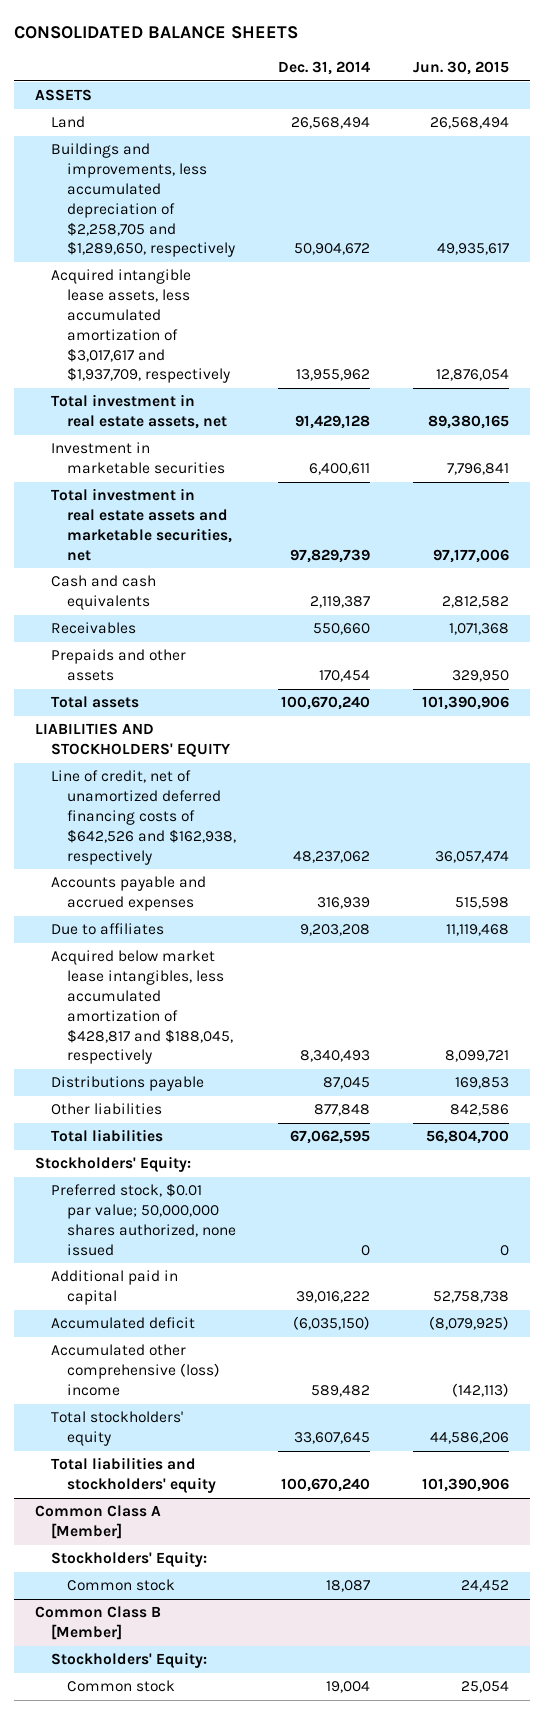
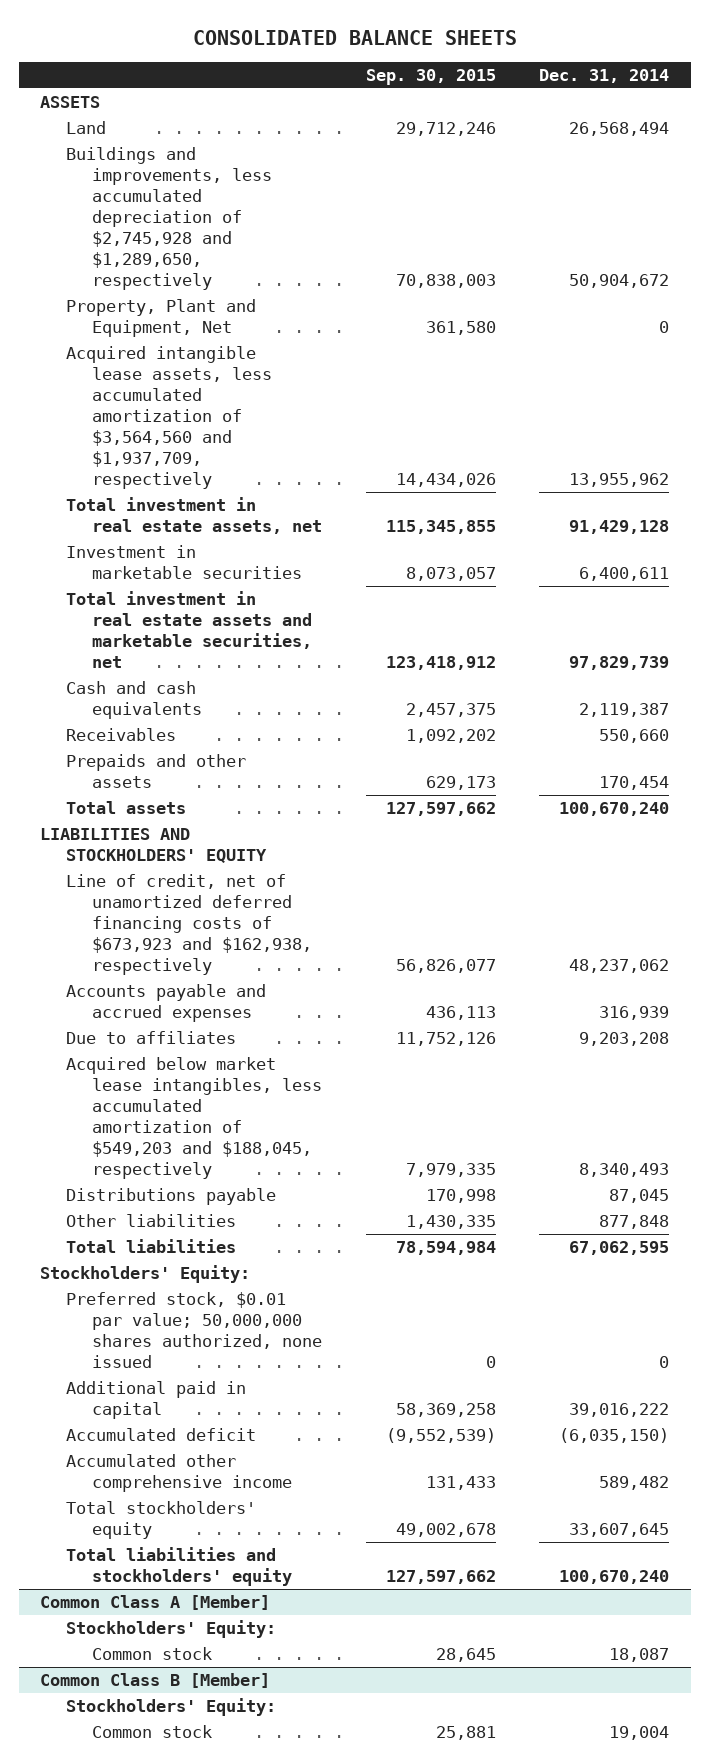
- | Dec. 31, 2014 | Jun. 30, 2015
+ | Sep. 30, 2015 | Dec. 31, 2014
- Buildings and improvements, less accumulated depreciation of $2,258,705 and $1,289,650, respectively | 50,904,672 | 49,935,617
- Acquired intangible lease assets, less accumulated amortization of $3,017,617 and $1,937,709, respectively | 13,955,962 | 12,876,054
+ Buildings and improvements, less accumulated depreciation of $2,745,928 and $1,289,650, respectively | 70,838,003 | 50,904,672
+ Property, Plant and Equipment, Net | 361,580 | 0
+ Acquired intangible lease assets, less accumulated amortization of $3,564,560 and $1,937,709, respectively | 14,434,026 | 13,955,962
- Line of credit, net of unamortized deferred financing costs of $642,526 and $162,938, respectively | 48,237,062 | 36,057,474
+ Line of credit, net of unamortized deferred financing costs of $673,923 and $162,938, respectively | 56,826,077 | 48,237,062
- Acquired below market lease intangibles, less accumulated amortization of $428,817 and $188,045, respectively | 8,340,493 | 8,099,721
+ Acquired below market lease intangibles, less accumulated amortization of $549,203 and $188,045, respectively | 7,979,335 | 8,340,493
- Accumulated other comprehensive (loss) income | 589,482 | (142,113)
+ Accumulated other comprehensive income | 131,433 | 589,482

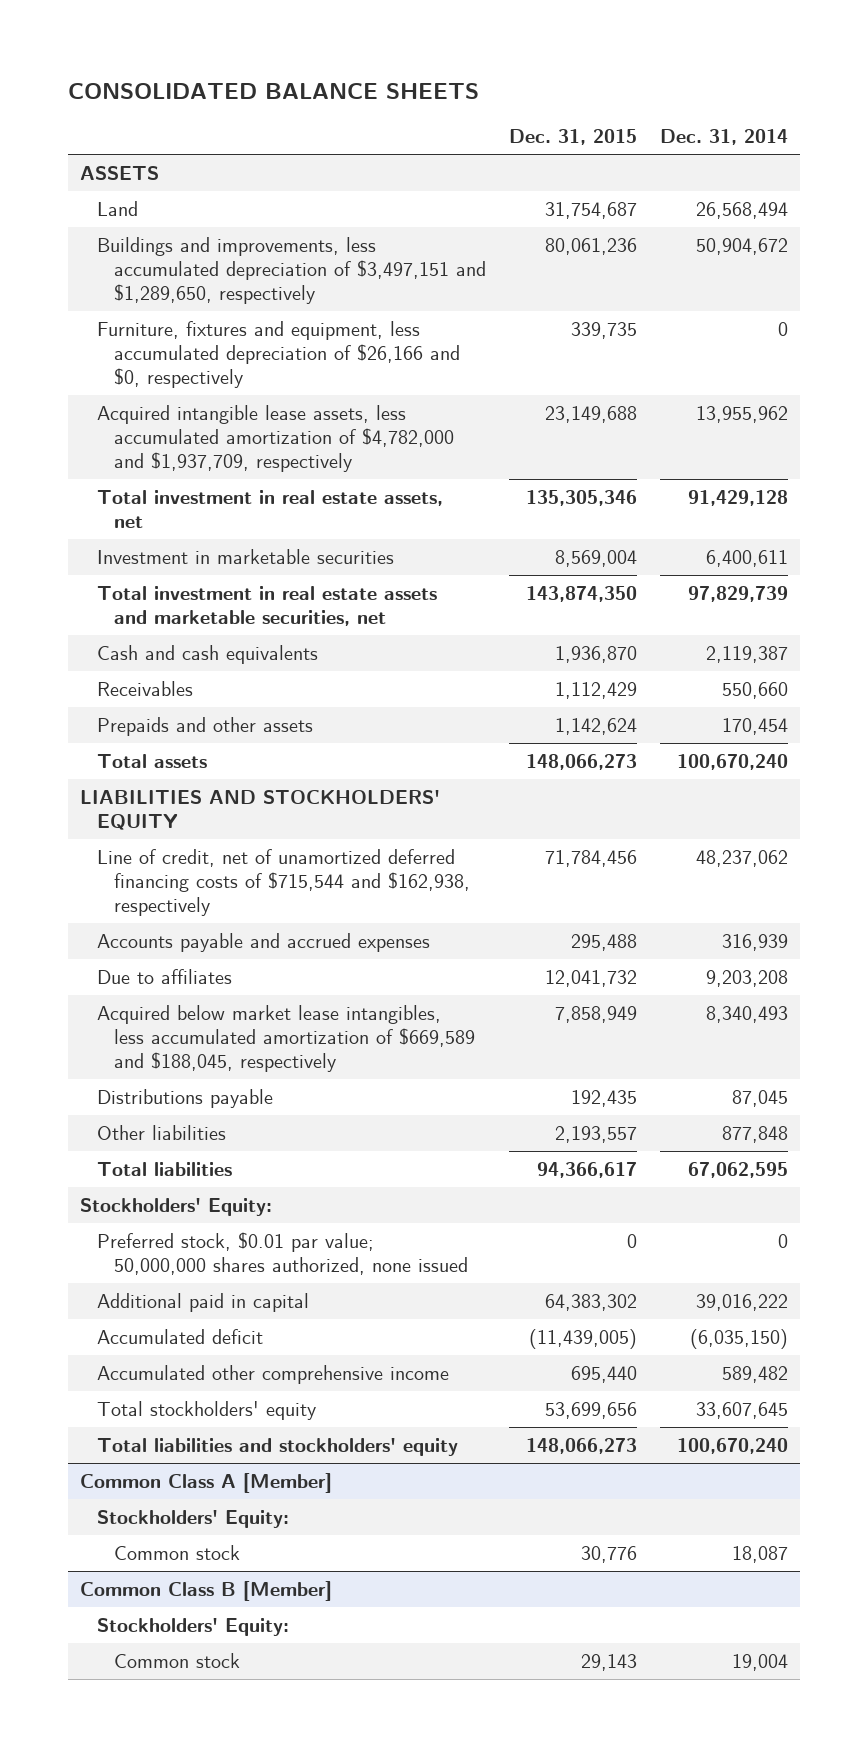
- | Sep. 30, 2015 | Dec. 31, 2014
+ | Dec. 31, 2015 | Dec. 31, 2014
- Buildings and improvements, less accumulated depreciation of $2,745,928 and $1,289,650, respectively | 70,838,003 | 50,904,672
- Property, Plant and Equipment, Net | 361,580 | 0
- Acquired intangible lease assets, less accumulated amortization of $3,564,560 and $1,937,709, respectively | 14,434,026 | 13,955,962
+ Buildings and improvements, less accumulated depreciation of $3,497,151 and $1,289,650, respectively | 80,061,236 | 50,904,672
+ Furniture, fixtures and equipment, less accumulated depreciation of $26,166 and $0, respectively | 339,735 | 0
+ Acquired intangible lease assets, less accumulated amortization of $4,782,000 and $1,937,709, respectively | 23,149,688 | 13,955,962
- Line of credit, net of unamortized deferred financing costs of $673,923 and $162,938, respectively | 56,826,077 | 48,237,062
+ Line of credit, net of unamortized deferred financing costs of $715,544 and $162,938, respectively | 71,784,456 | 48,237,062
- Acquired below market lease intangibles, less accumulated amortization of $549,203 and $188,045, respectively | 7,979,335 | 8,340,493
+ Acquired below market lease intangibles, less accumulated amortization of $669,589 and $188,045, respectively | 7,858,949 | 8,340,493

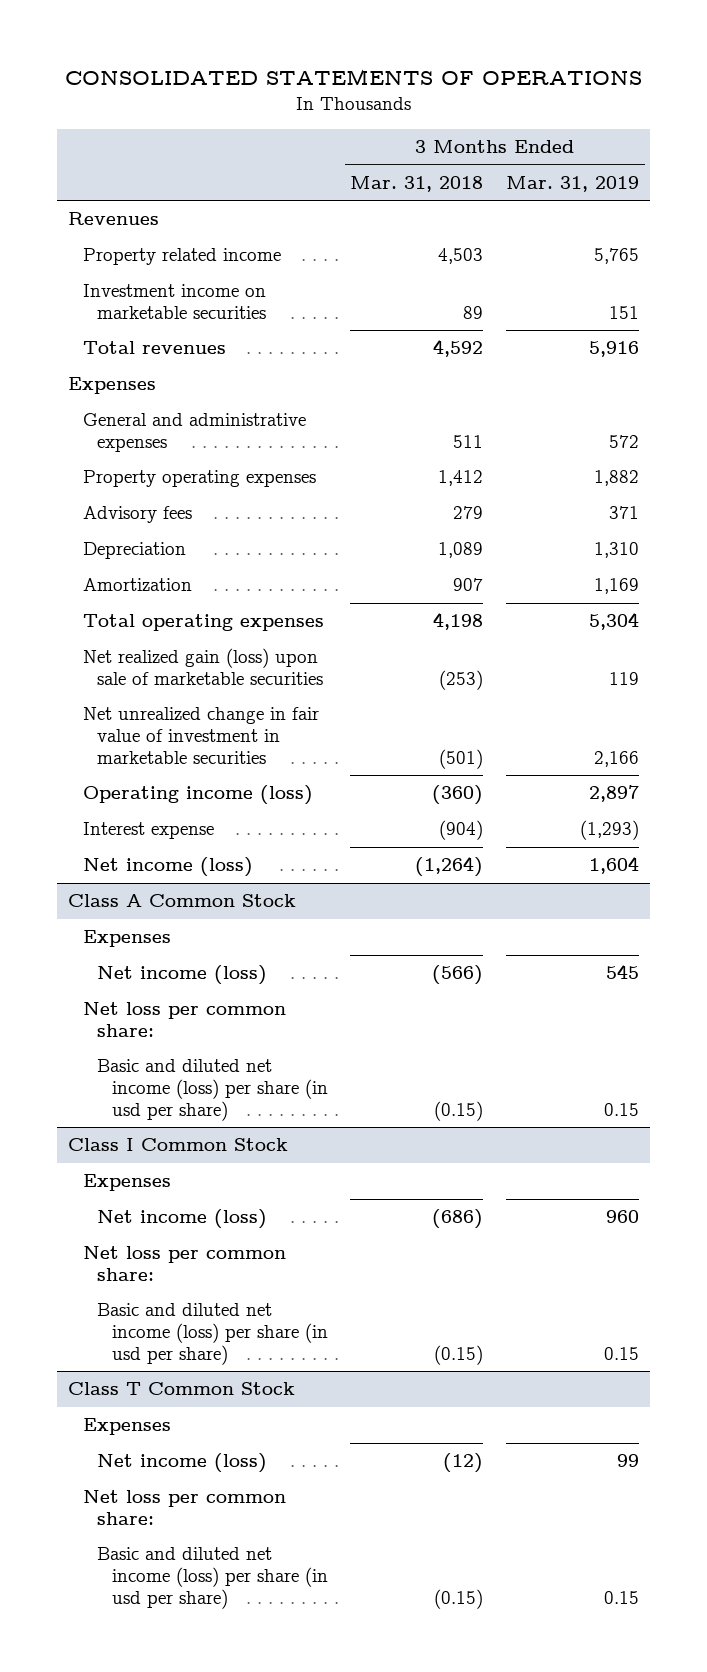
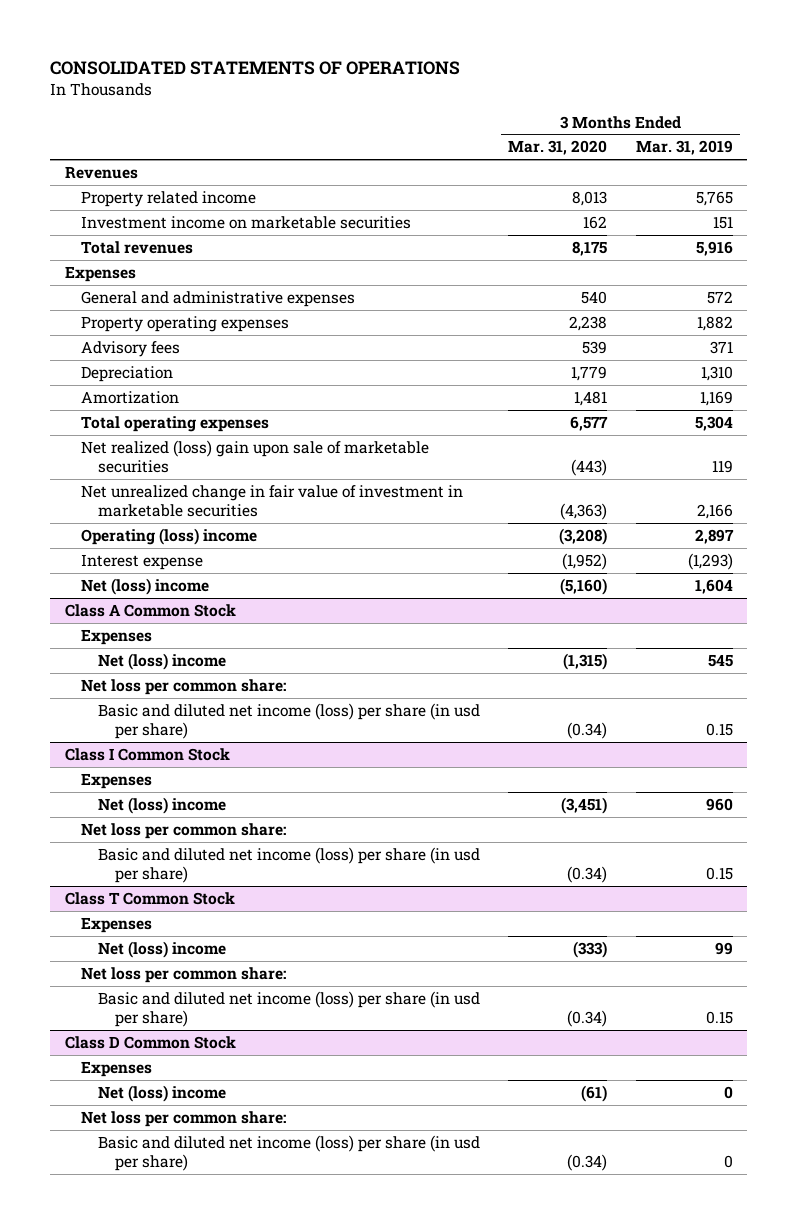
- | 3 Months Ended Mar. 31, 2018 | 3 Months Ended Mar. 31, 2019
+ | 3 Months Ended Mar. 31, 2020 | 3 Months Ended Mar. 31, 2019
- Net realized gain (loss) upon sale of marketable securities | (253) | 119
+ Net realized (loss) gain upon sale of marketable securities | (443) | 119
- Operating income (loss) | (360) | 2,897
+ Operating (loss) income | (3,208) | 2,897
- Net income (loss) | (1,264) | 1,604
+ Net (loss) income | (5,160) | 1,604
@ Class A Common Stock
- Net income (loss) | (566) | 545
+ Net (loss) income | (1,315) | 545
@ Class I Common Stock
- Net income (loss) | (686) | 960
+ Net (loss) income | (3,451) | 960
@ Class T Common Stock
- Net income (loss) | (12) | 99
+ Net (loss) income | (333) | 99
+ Class D Common Stock
+ Expenses
+ Net (loss) income | (61) | 0
+ Net loss per common share:
+ Basic and diluted net income (loss) per share (in usd per share) | (0.34) | 0

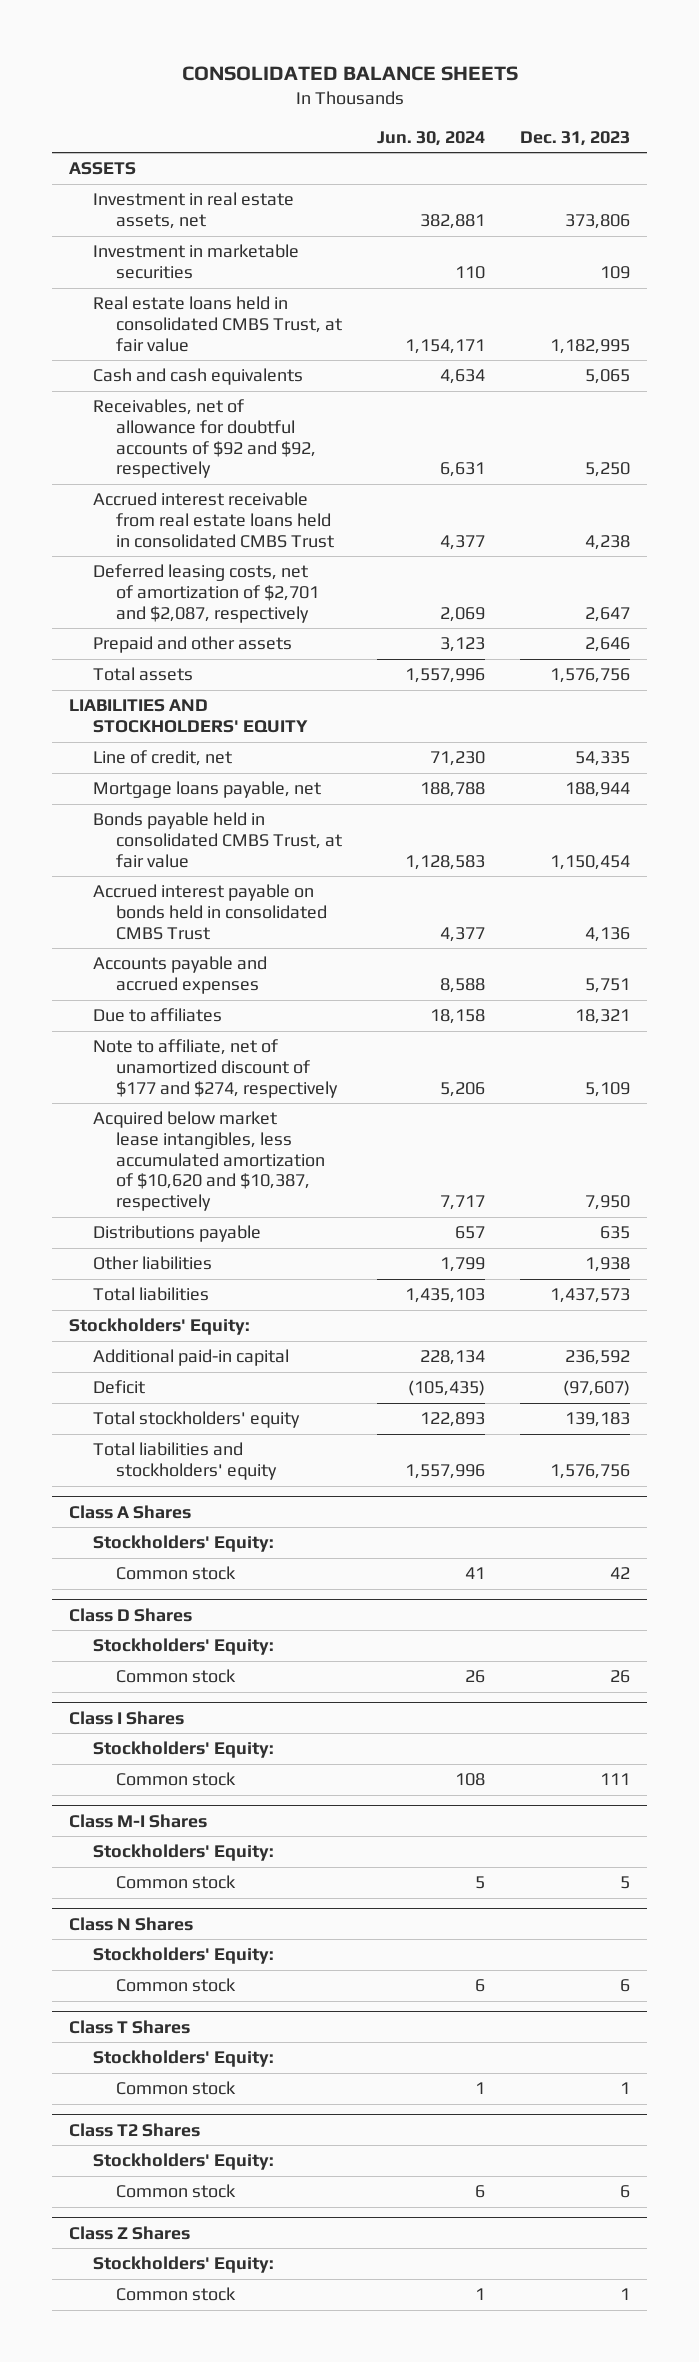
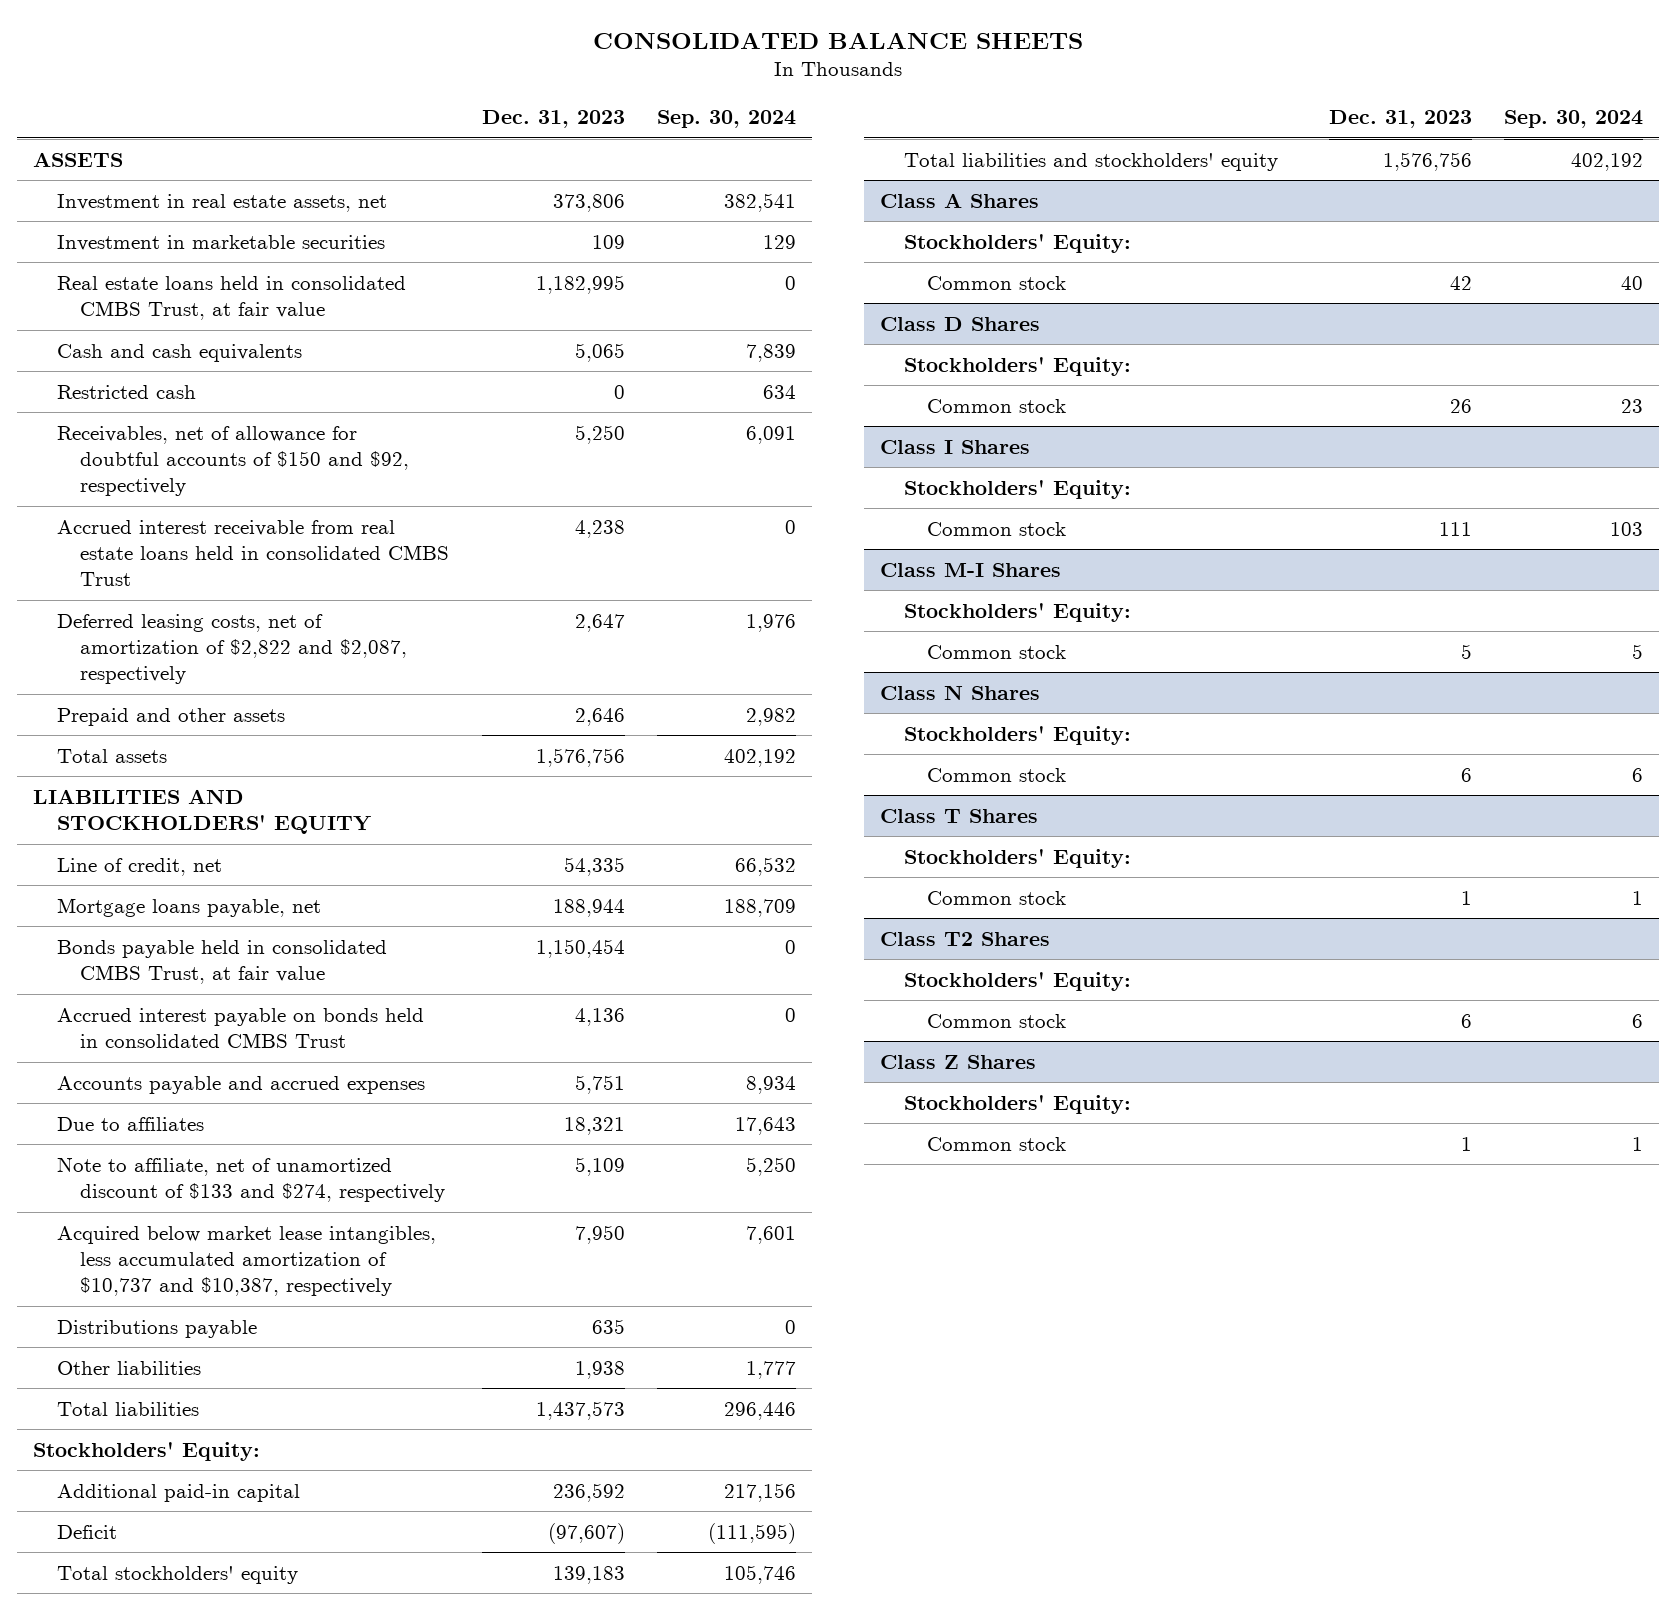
- | Jun. 30, 2024 | Dec. 31, 2023
+ | Dec. 31, 2023 | Sep. 30, 2024
- Receivables, net of allowance for doubtful accounts of $92 and $92, respectively | 6,631 | 5,250
+ Restricted cash | 0 | 634
+ Receivables, net of allowance for doubtful accounts of $150 and $92, respectively | 5,250 | 6,091
- Deferred leasing costs, net of amortization of $2,701 and $2,087, respectively | 2,069 | 2,647
+ Deferred leasing costs, net of amortization of $2,822 and $2,087, respectively | 2,647 | 1,976
- Note to affiliate, net of unamortized discount of $177 and $274, respectively | 5,206 | 5,109
- Acquired below market lease intangibles, less accumulated amortization of $10,620 and $10,387, respectively | 7,717 | 7,950
+ Note to affiliate, net of unamortized discount of $133 and $274, respectively | 5,109 | 5,250
+ Acquired below market lease intangibles, less accumulated amortization of $10,737 and $10,387, respectively | 7,950 | 7,601

